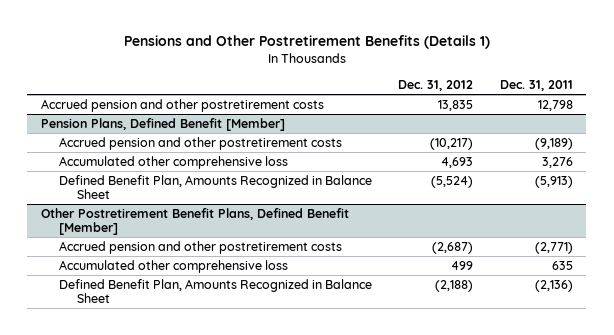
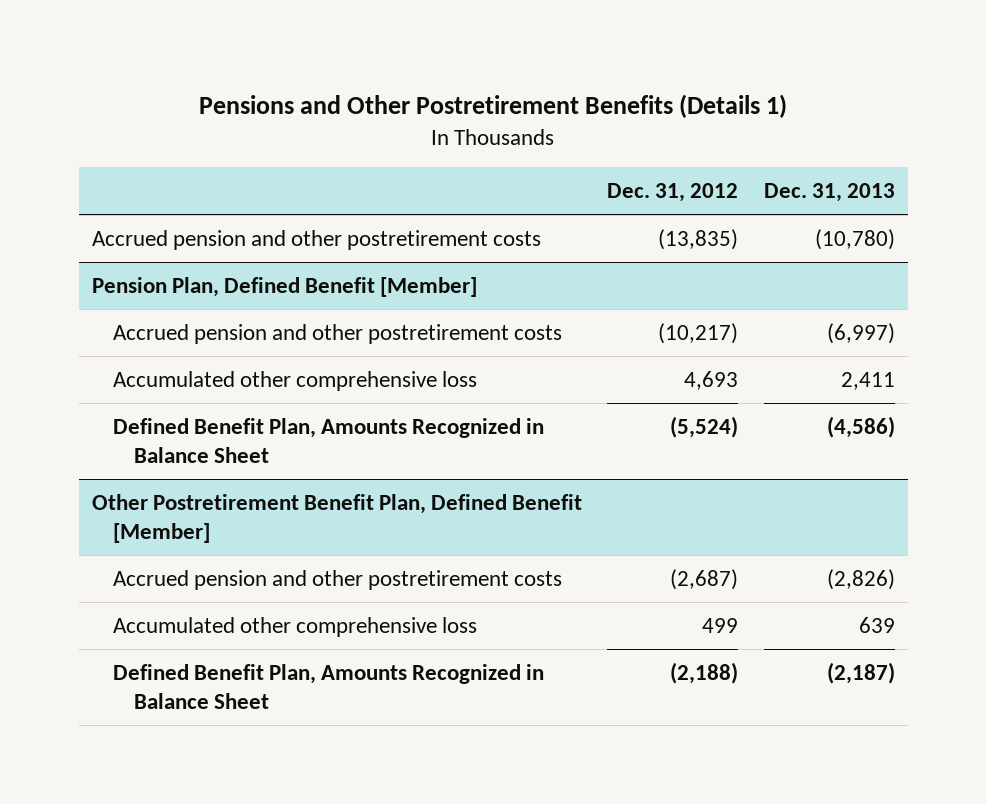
- | Dec. 31, 2012 | Dec. 31, 2011
+ | Dec. 31, 2012 | Dec. 31, 2013
- Accrued pension and other postretirement costs | 13,835 | 12,798
- Pension Plans, Defined Benefit [Member]
+ Accrued pension and other postretirement costs | (13,835) | (10,780)
+ Pension Plan, Defined Benefit [Member]
- Other Postretirement Benefit Plans, Defined Benefit [Member]
+ Other Postretirement Benefit Plan, Defined Benefit [Member]

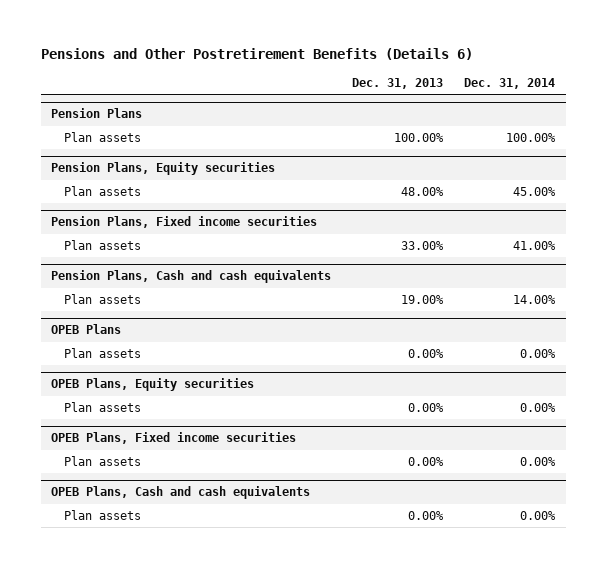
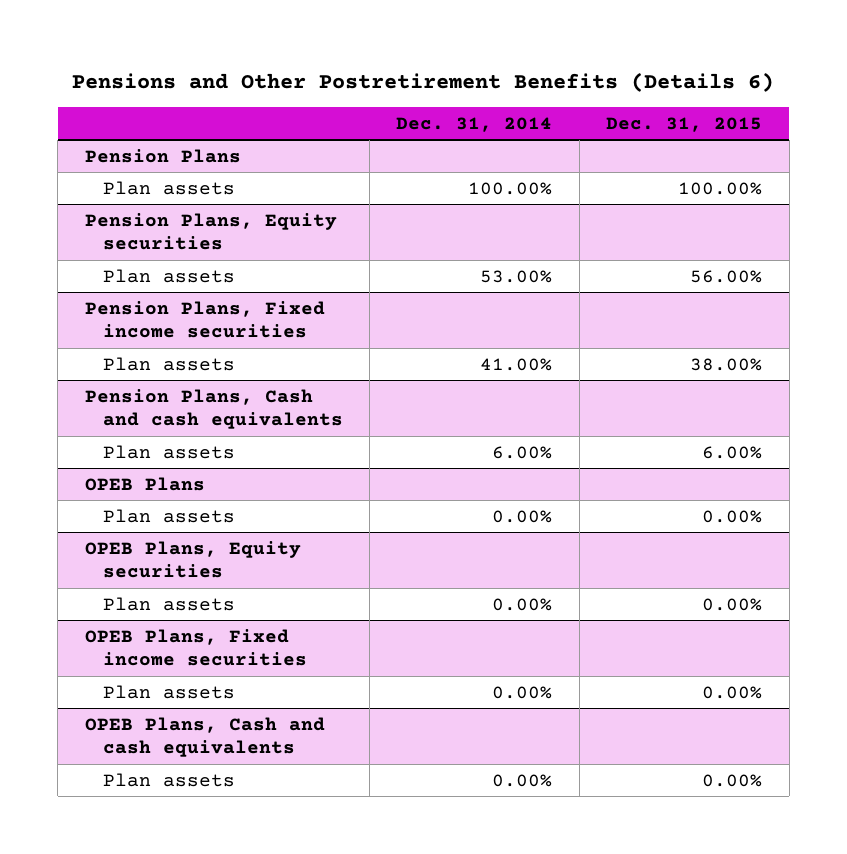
- | Dec. 31, 2013 | Dec. 31, 2014
+ | Dec. 31, 2014 | Dec. 31, 2015
@ Pension Plans, Equity securities
- Plan assets | 48.00% | 45.00%
+ Plan assets | 53.00% | 56.00%
@ Pension Plans, Cash and cash equivalents
- Plan assets | 19.00% | 14.00%
+ Plan assets | 6.00% | 6.00%

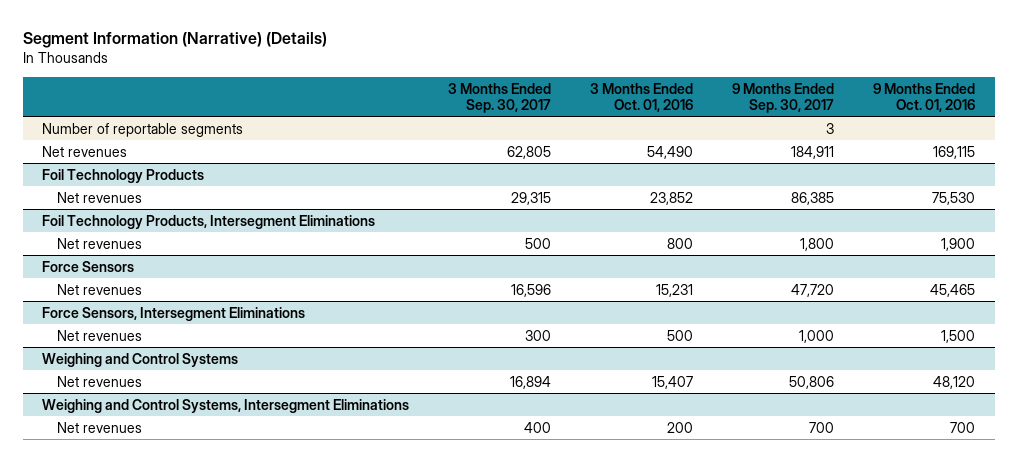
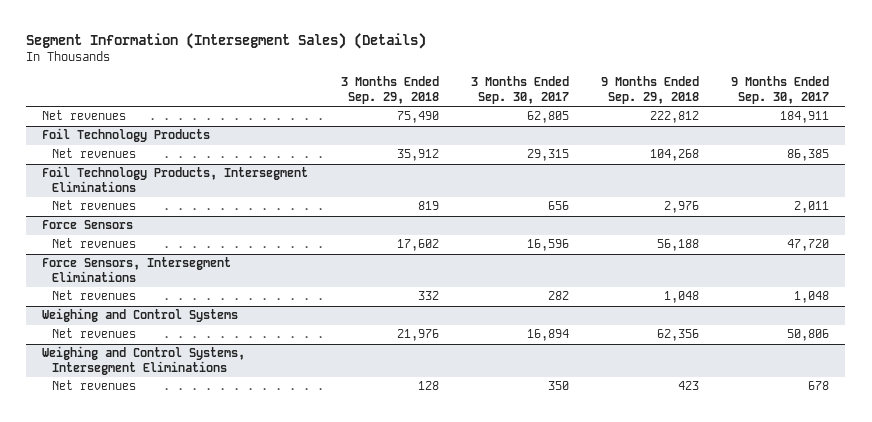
- Segment Information (Narrative) (Details)
+ Segment Information (Intersegment Sales) (Details)
- | 3 Months Ended Sep. 30, 2017 | 3 Months Ended Oct. 01, 2016 | 9 Months Ended Sep. 30, 2017 | 9 Months Ended Oct. 01, 2016
+ | 3 Months Ended Sep. 29, 2018 | 3 Months Ended Sep. 30, 2017 | 9 Months Ended Sep. 29, 2018 | 9 Months Ended Sep. 30, 2017
- Number of reportable segments | | | 3 |
@ Foil Technology Products, Intersegment Eliminations
- Net revenues | 500 | 800 | 1,800 | 1,900
+ Net revenues | 819 | 656 | 2,976 | 2,011
@ Force Sensors, Intersegment Eliminations
- Net revenues | 300 | 500 | 1,000 | 1,500
+ Net revenues | 332 | 282 | 1,048 | 1,048
@ Weighing and Control Systems, Intersegment Eliminations
- Net revenues | 400 | 200 | 700 | 700
+ Net revenues | 128 | 350 | 423 | 678

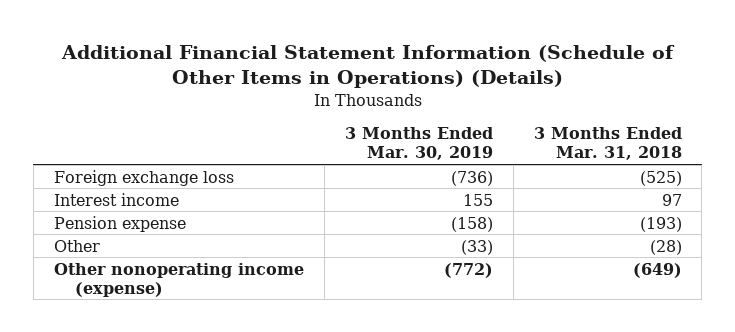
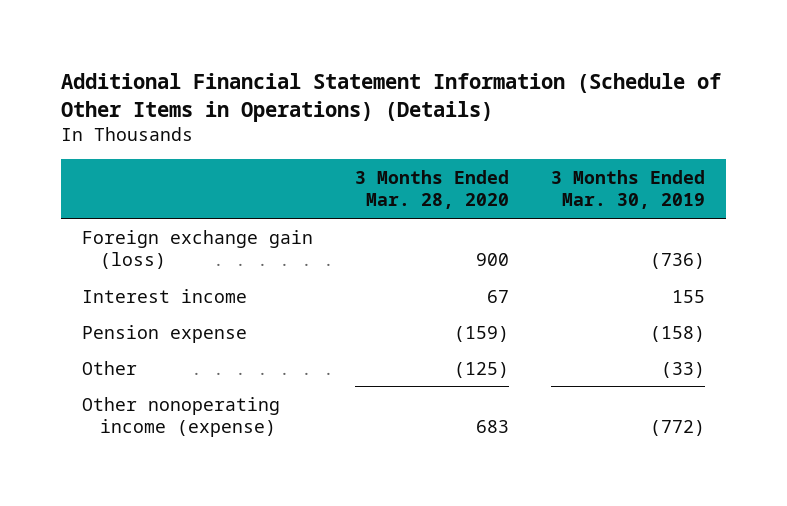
- | 3 Months Ended Mar. 30, 2019 | 3 Months Ended Mar. 31, 2018
+ | 3 Months Ended Mar. 28, 2020 | 3 Months Ended Mar. 30, 2019
- Foreign exchange loss | (736) | (525)
+ Foreign exchange gain (loss) | 900 | (736)

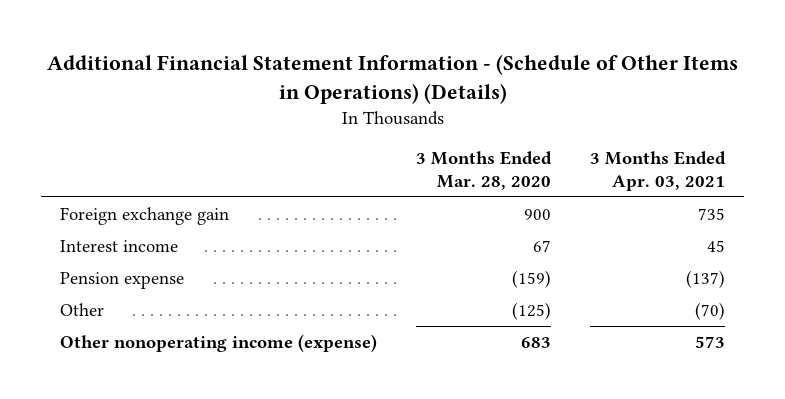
- Additional Financial Statement Information (Schedule of Other Items in Operations) (Details)
+ Additional Financial Statement Information - (Schedule of Other Items in Operations) (Details)
- | 3 Months Ended Mar. 28, 2020 | 3 Months Ended Mar. 30, 2019
+ | 3 Months Ended Mar. 28, 2020 | 3 Months Ended Apr. 03, 2021
- Foreign exchange gain (loss) | 900 | (736)
+ Foreign exchange gain | 900 | 735

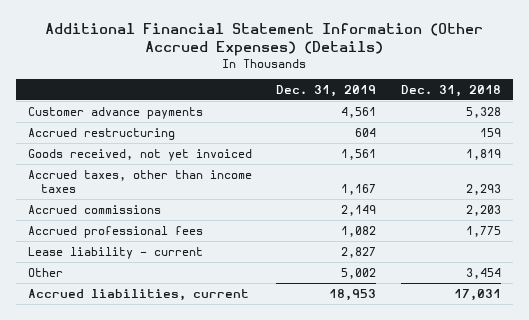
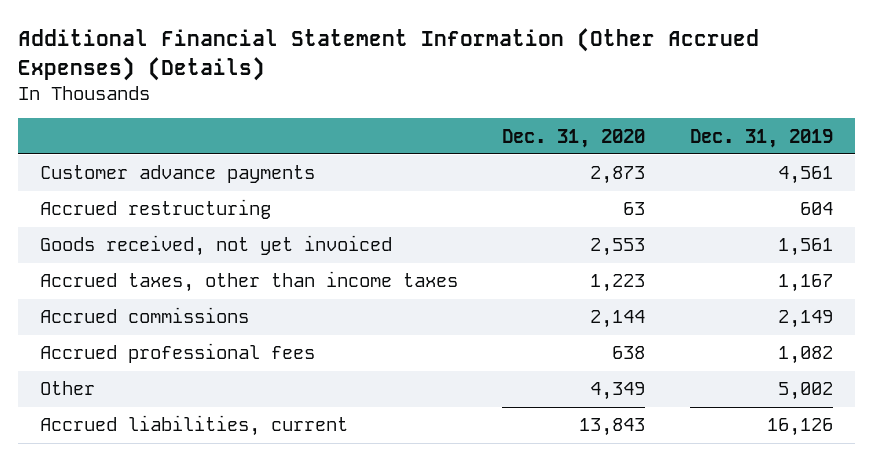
- | Dec. 31, 2019 | Dec. 31, 2018
+ | Dec. 31, 2020 | Dec. 31, 2019
- Lease liability - current | 2,827 |
- Accrued liabilities, current | 18,953 | 17,031
+ Accrued liabilities, current | 13,843 | 16,126

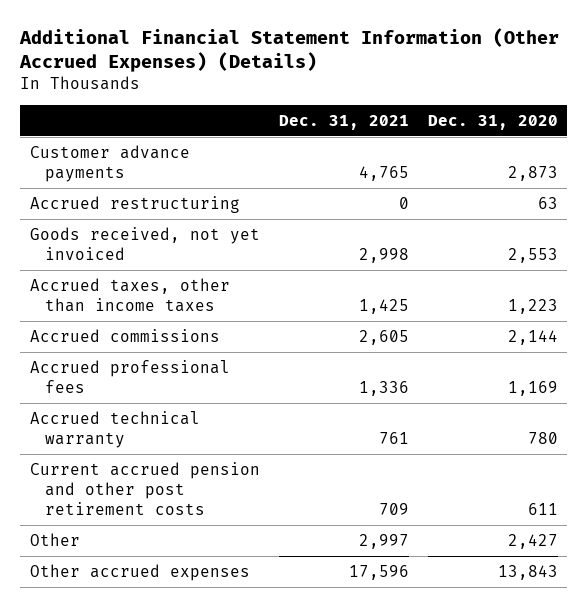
- | Dec. 31, 2020 | Dec. 31, 2019
+ | Dec. 31, 2021 | Dec. 31, 2020
- Accrued professional fees | 638 | 1,082
- Other | 4,349 | 5,002
- Accrued liabilities, current | 13,843 | 16,126
+ Accrued professional fees | 1,336 | 1,169
+ Accrued technical warranty | 761 | 780
+ Current accrued pension and other post retirement costs | 709 | 611
+ Other | 2,997 | 2,427
+ Other accrued expenses | 17,596 | 13,843

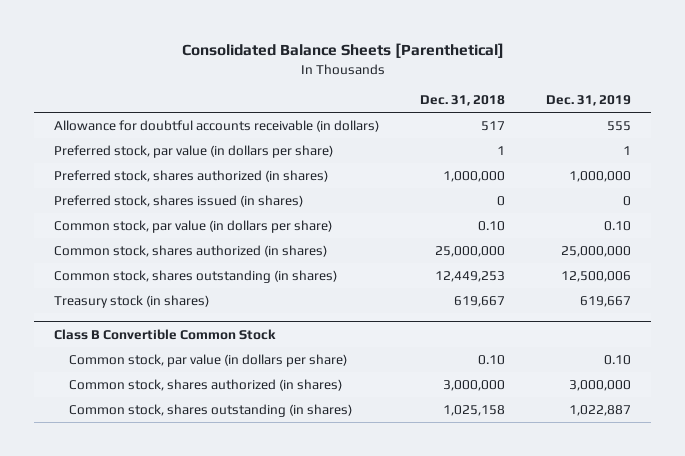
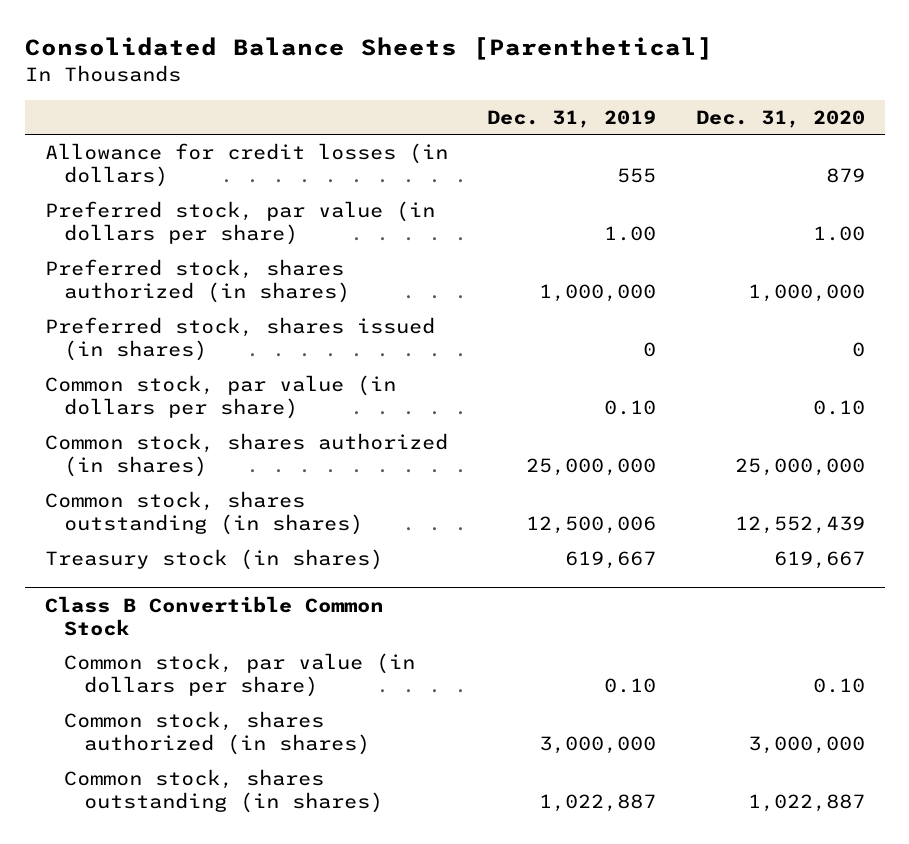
- | Dec. 31, 2018 | Dec. 31, 2019
+ | Dec. 31, 2019 | Dec. 31, 2020
- Allowance for doubtful accounts receivable (in dollars) | 517 | 555
- Preferred stock, par value (in dollars per share) | 1 | 1
+ Allowance for credit losses (in dollars) | 555 | 879
+ Preferred stock, par value (in dollars per share) | 1.00 | 1.00

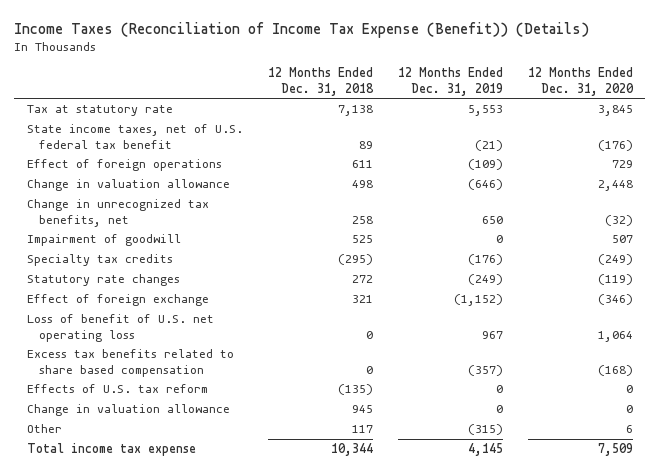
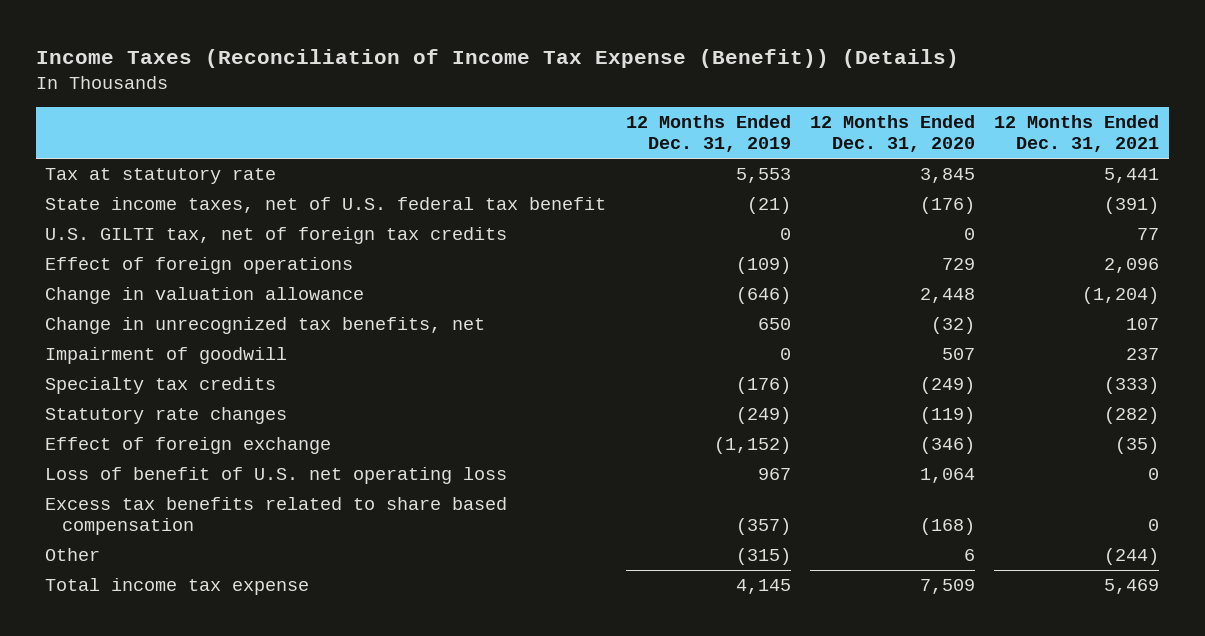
- | 12 Months Ended Dec. 31, 2018 | 12 Months Ended Dec. 31, 2019 | 12 Months Ended Dec. 31, 2020
+ | 12 Months Ended Dec. 31, 2019 | 12 Months Ended Dec. 31, 2020 | 12 Months Ended Dec. 31, 2021
+ U.S. GILTI tax, net of foreign tax credits | 0 | 0 | 77
- Effects of U.S. tax reform | (135) | 0 | 0
- Change in valuation allowance | 945 | 0 | 0

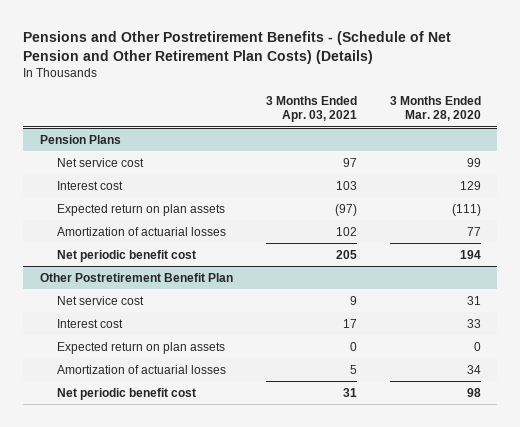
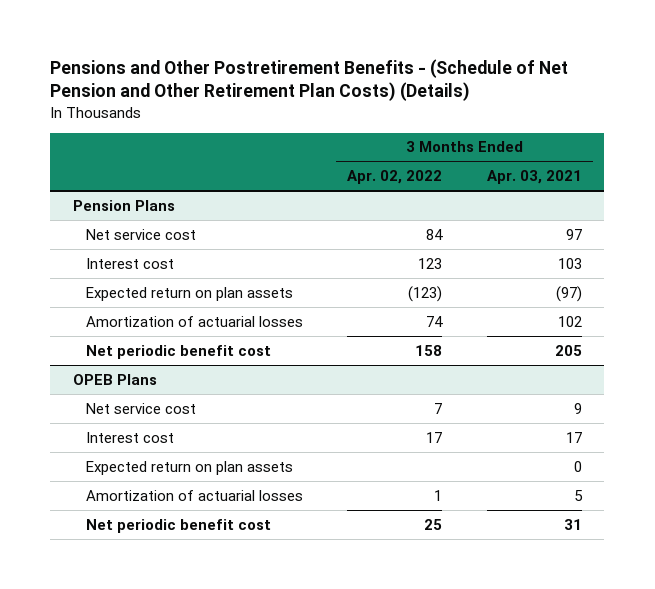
- | 3 Months Ended Apr. 03, 2021 | 3 Months Ended Mar. 28, 2020
+ | 3 Months Ended Apr. 02, 2022 | 3 Months Ended Apr. 03, 2021
- Other Postretirement Benefit Plan
+ OPEB Plans

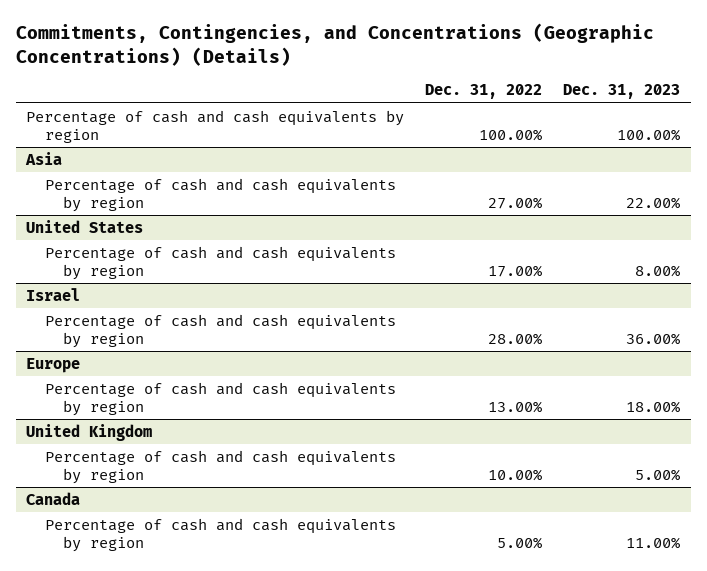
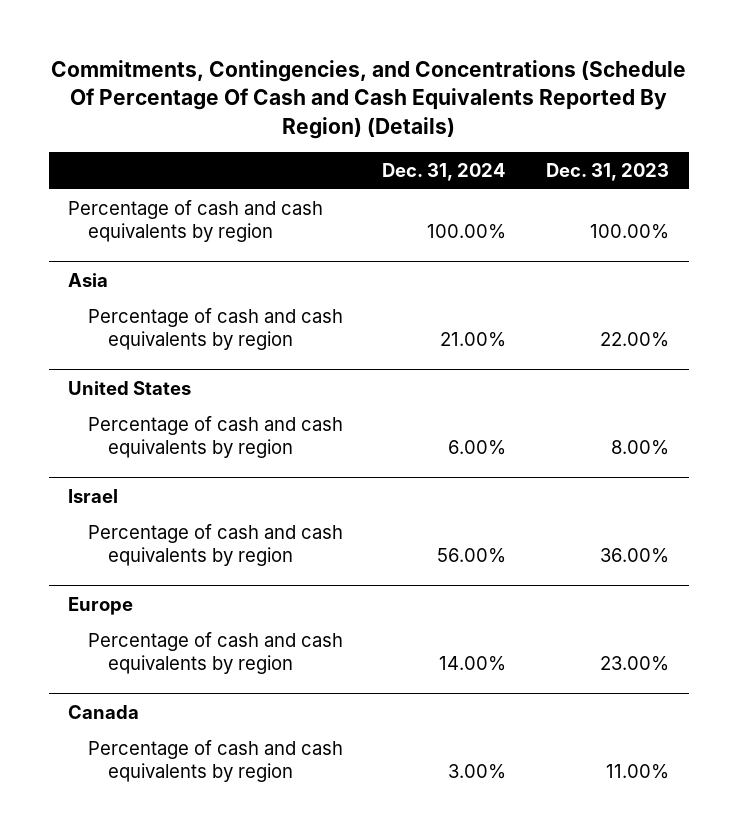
- Commitments, Contingencies, and Concentrations (Geographic Concentrations) (Details)
+ Commitments, Contingencies, and Concentrations (Schedule Of Percentage Of Cash and Cash Equivalents Reported By Region) (Details)
- | Dec. 31, 2022 | Dec. 31, 2023
+ | Dec. 31, 2024 | Dec. 31, 2023
@ Europe
- Percentage of cash and cash equivalents by region | 13.00% | 18.00%
- United Kingdom
- Percentage of cash and cash equivalents by region | 10.00% | 5.00%
@ Europe
+ Percentage of cash and cash equivalents by region | 14.00% | 23.00%

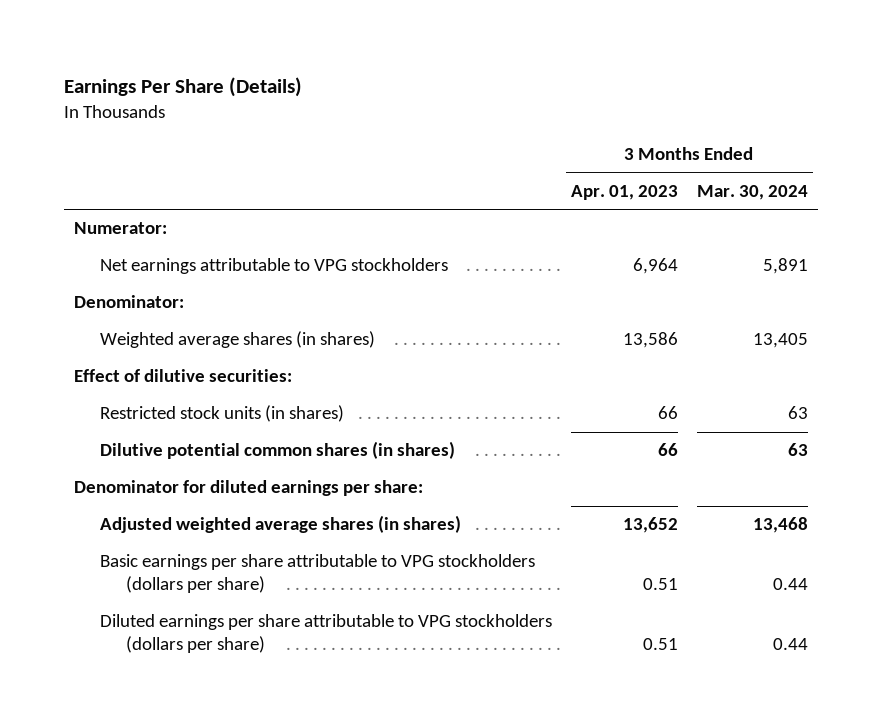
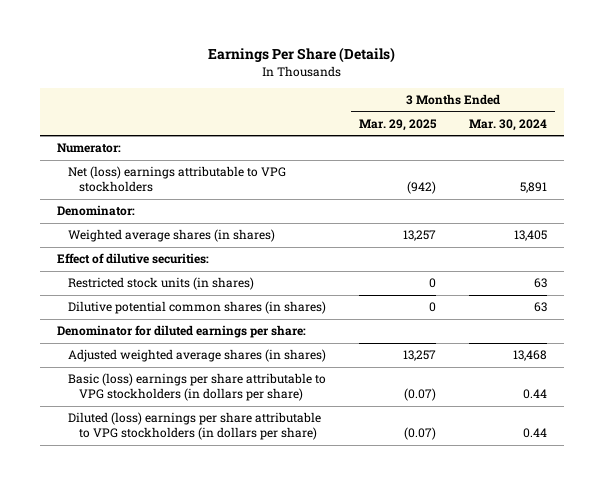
- | 3 Months Ended Apr. 01, 2023 | 3 Months Ended Mar. 30, 2024
+ | 3 Months Ended Mar. 29, 2025 | 3 Months Ended Mar. 30, 2024
- Net earnings attributable to VPG stockholders | 6,964 | 5,891
+ Net (loss) earnings attributable to VPG stockholders | (942) | 5,891
- Basic earnings per share attributable to VPG stockholders (dollars per share) | 0.51 | 0.44
- Diluted earnings per share attributable to VPG stockholders (dollars per share) | 0.51 | 0.44
+ Basic (loss) earnings per share attributable to VPG stockholders (in dollars per share) | (0.07) | 0.44
+ Diluted (loss) earnings per share attributable to VPG stockholders (in dollars per share) | (0.07) | 0.44

